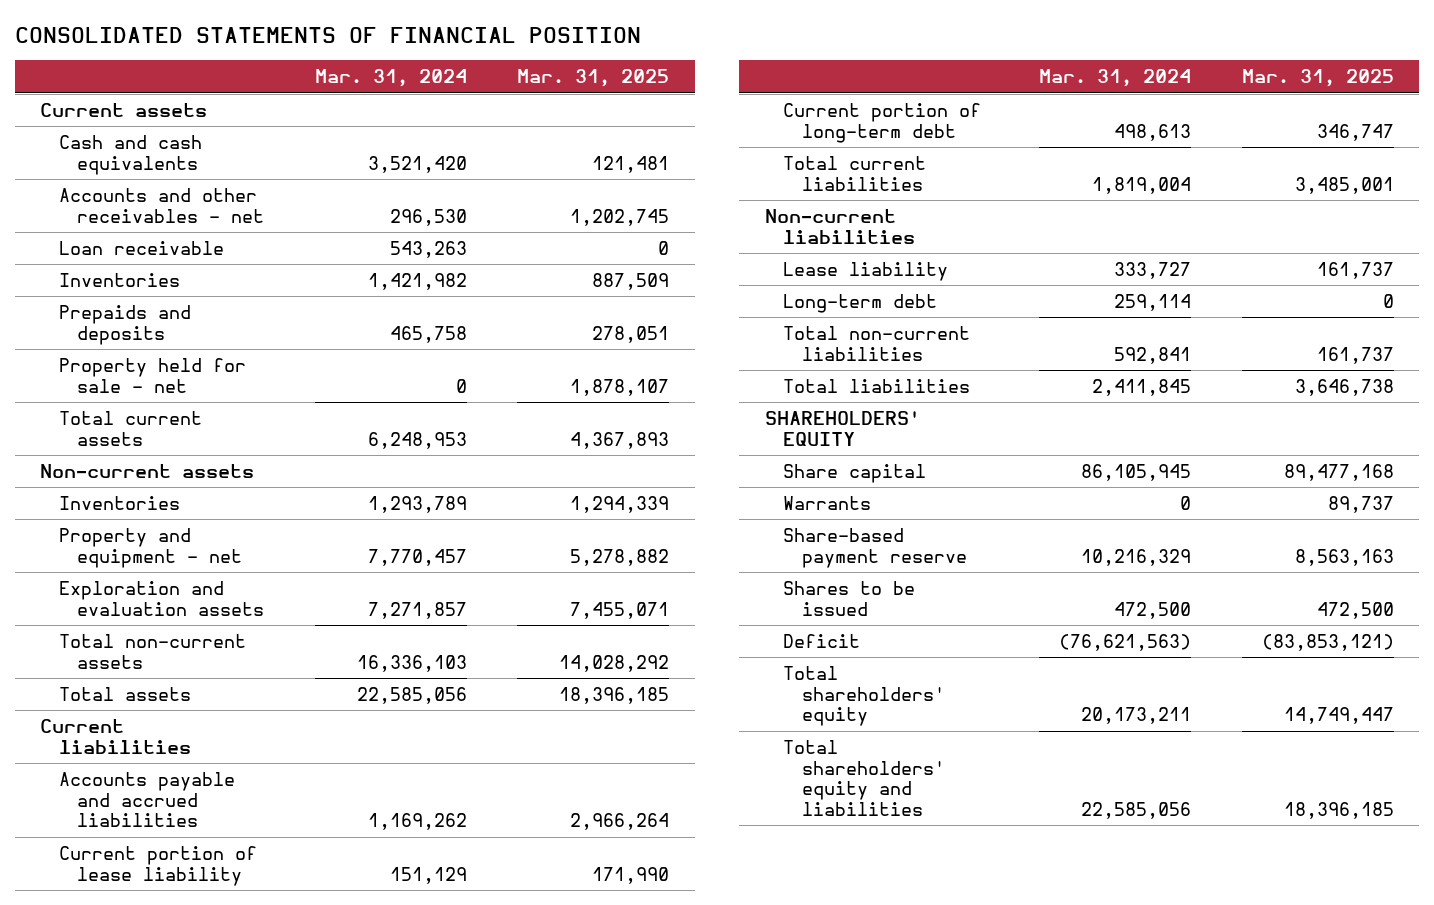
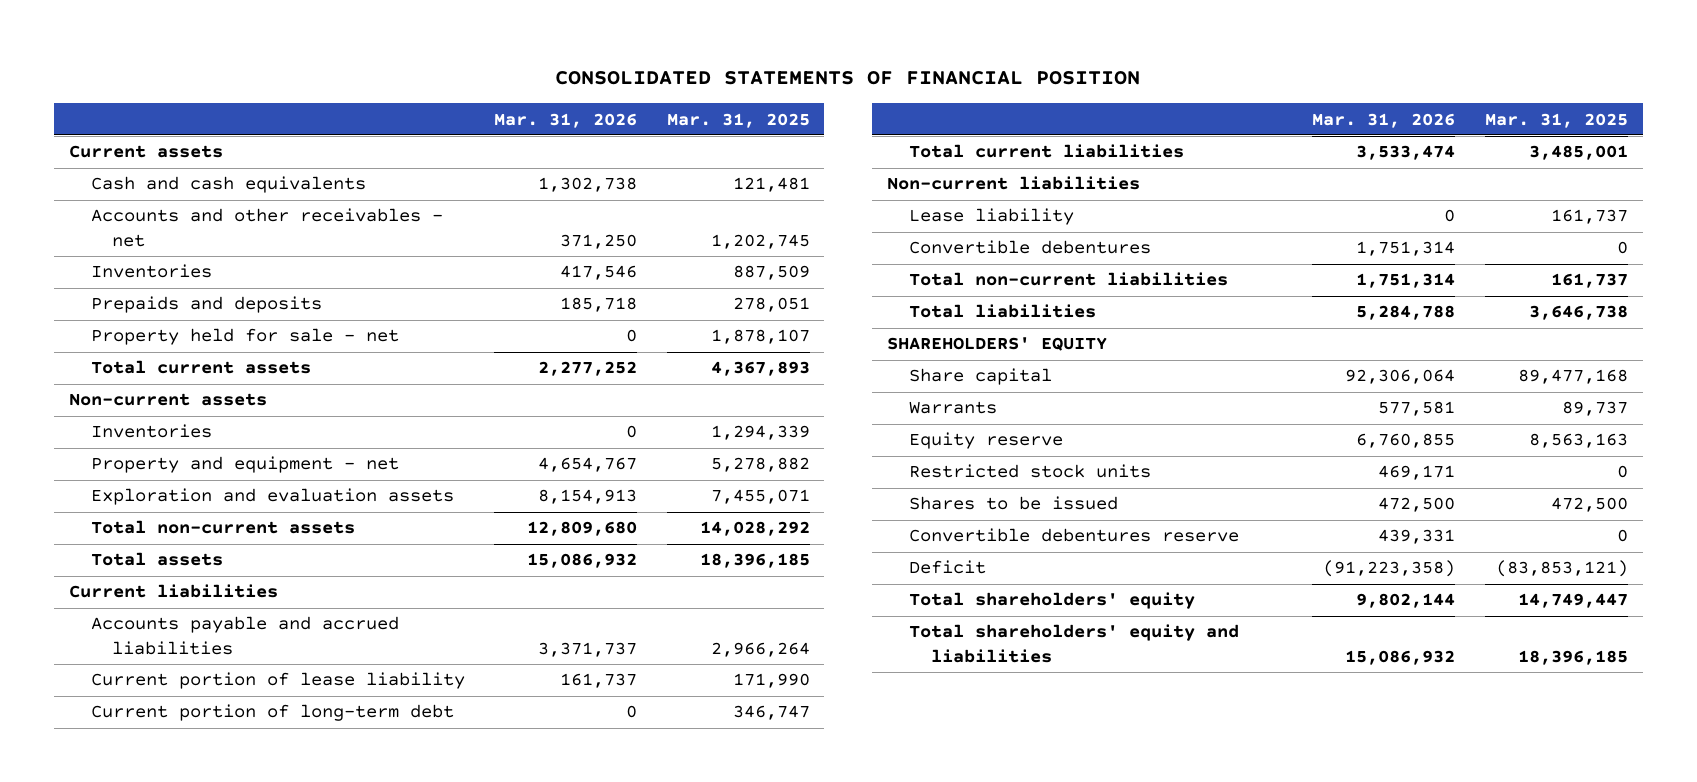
- | Mar. 31, 2024 | Mar. 31, 2025
+ | Mar. 31, 2026 | Mar. 31, 2025
- Loan receivable | 543,263 | 0
- Long-term debt | 259,114 | 0
+ Convertible debentures | 1,751,314 | 0
- Share-based payment reserve | 10,216,329 | 8,563,163
+ Equity reserve | 6,760,855 | 8,563,163
+ Restricted stock units | 469,171 | 0
+ Convertible debentures reserve | 439,331 | 0

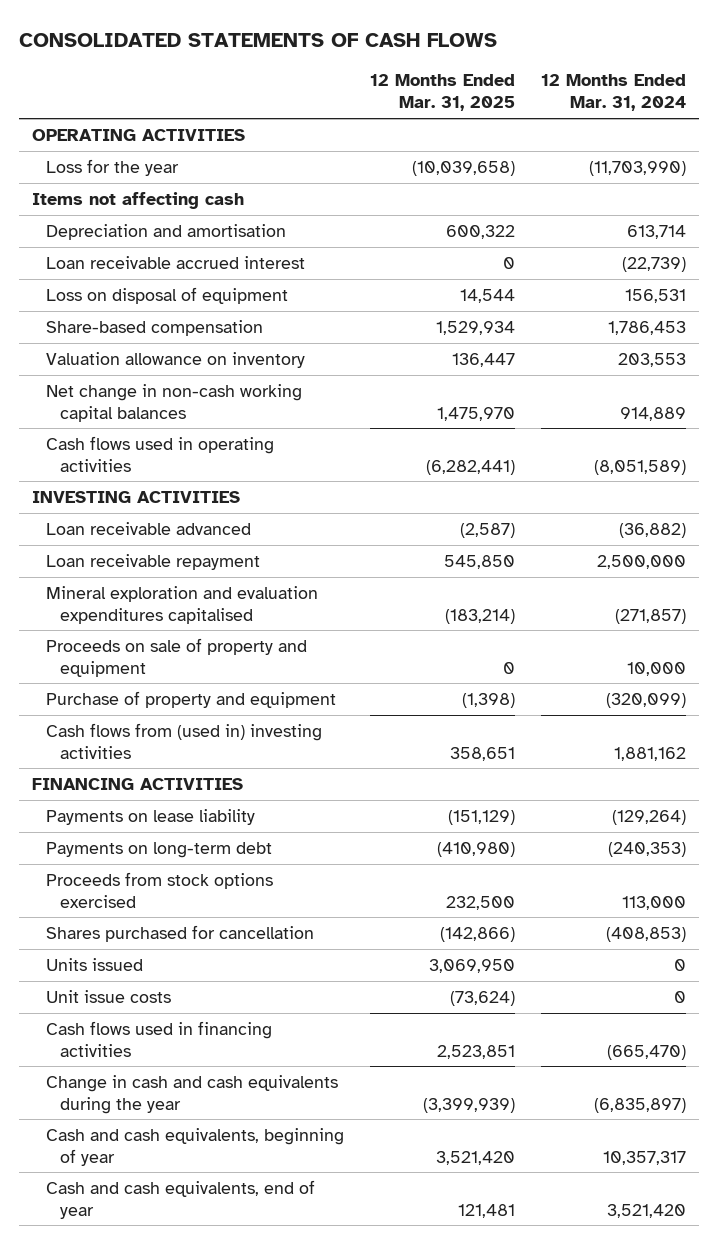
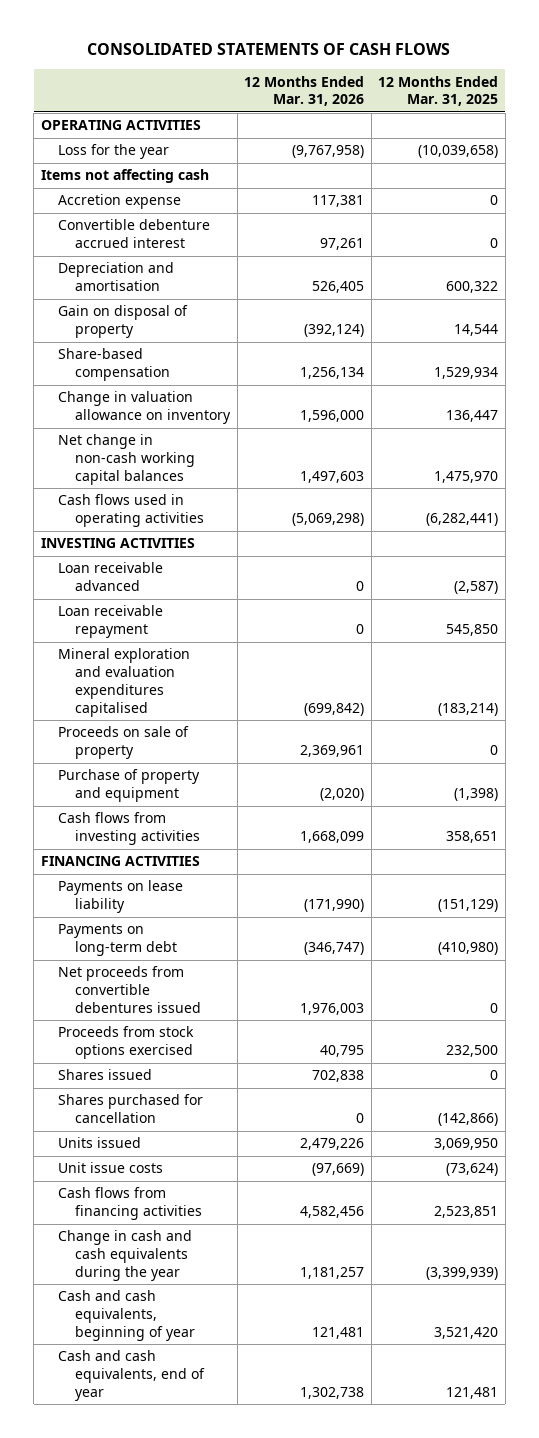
- | 12 Months Ended Mar. 31, 2025 | 12 Months Ended Mar. 31, 2024
+ | 12 Months Ended Mar. 31, 2026 | 12 Months Ended Mar. 31, 2025
+ Accretion expense | 117,381 | 0
+ Convertible debenture accrued interest | 97,261 | 0
- Loan receivable accrued interest | 0 | (22,739)
- Loss on disposal of equipment | 14,544 | 156,531
+ Gain on disposal of property | (392,124) | 14,544
- Valuation allowance on inventory | 136,447 | 203,553
+ Change in valuation allowance on inventory | 1,596,000 | 136,447
- Proceeds on sale of property and equipment | 0 | 10,000
+ Proceeds on sale of property | 2,369,961 | 0
- Cash flows from (used in) investing activities | 358,651 | 1,881,162
+ Cash flows from investing activities | 1,668,099 | 358,651
+ Net proceeds from convertible debentures issued | 1,976,003 | 0
+ Shares issued | 702,838 | 0
- Cash flows used in financing activities | 2,523,851 | (665,470)
+ Cash flows from financing activities | 4,582,456 | 2,523,851

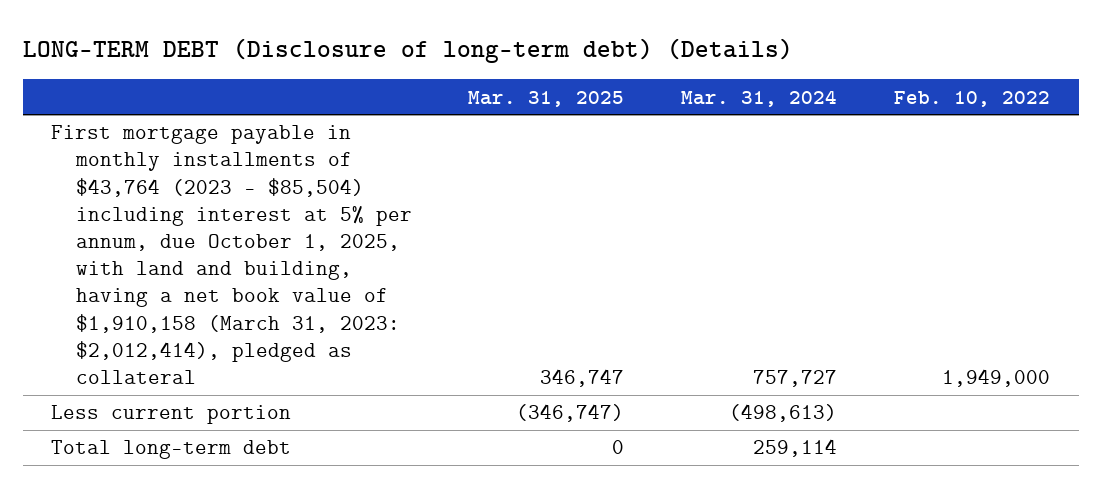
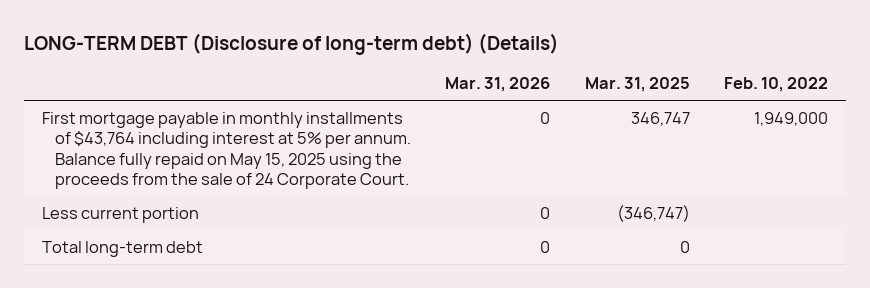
- | Mar. 31, 2025 | Mar. 31, 2024 | Feb. 10, 2022
+ | Mar. 31, 2026 | Mar. 31, 2025 | Feb. 10, 2022
- First mortgage payable in monthly installments of $43,764 (2023 - $85,504) including interest at 5% per annum, due October 1, 2025, with land and building, having a net book value of $1,910,158 (March 31, 2023: $2,012,414), pledged as collateral | 346,747 | 757,727 | 1,949,000
+ First mortgage payable in monthly installments of $43,764 including interest at 5% per annum. Balance fully repaid on May 15, 2025 using the proceeds from the sale of 24 Corporate Court. | 0 | 346,747 | 1,949,000

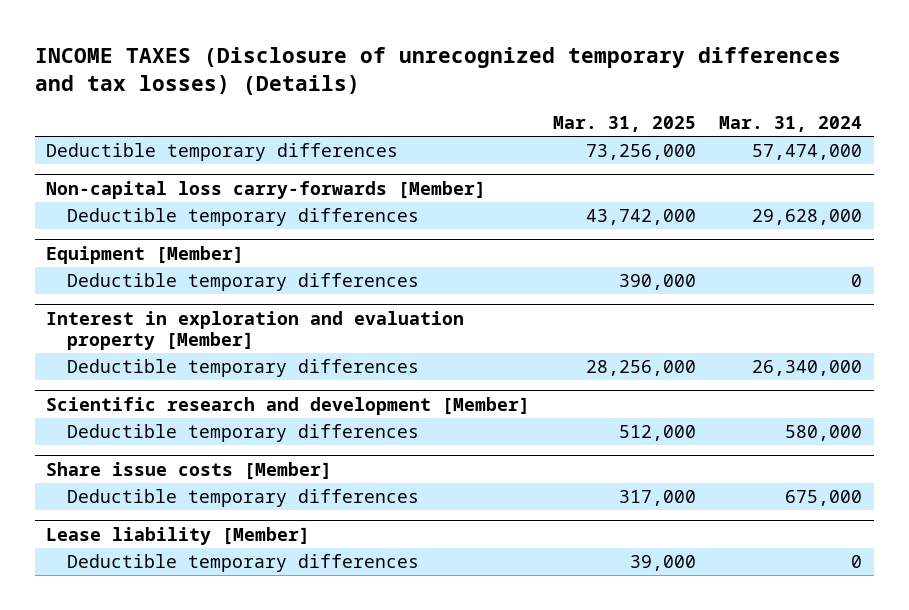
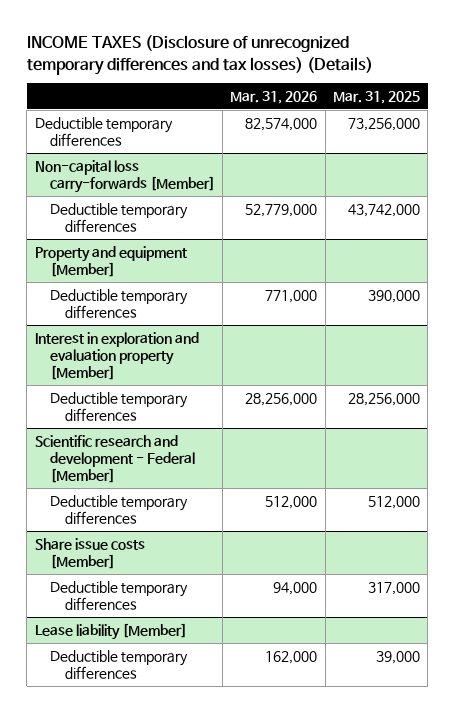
- | Mar. 31, 2025 | Mar. 31, 2024
+ | Mar. 31, 2026 | Mar. 31, 2025
- Equipment [Member]
+ Property and equipment [Member]
- Scientific research and development [Member]
+ Scientific research and development - Federal [Member]

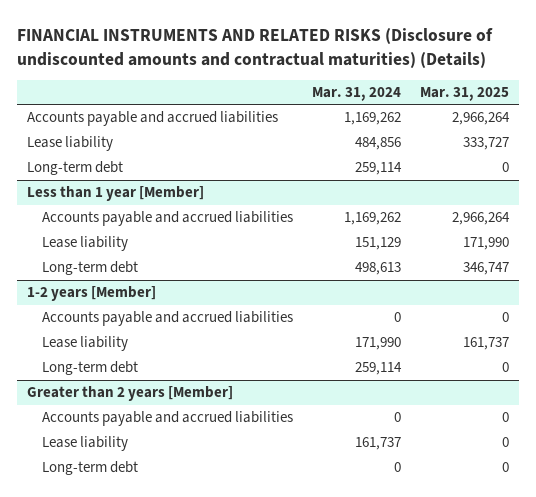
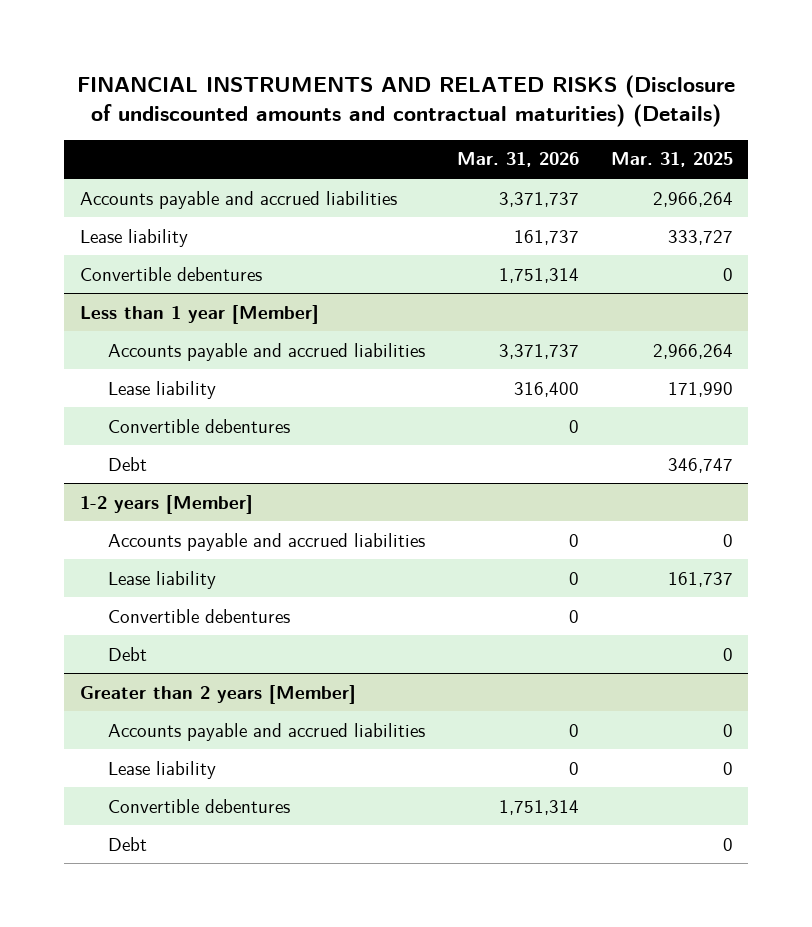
- | Mar. 31, 2024 | Mar. 31, 2025
+ | Mar. 31, 2026 | Mar. 31, 2025
- Long-term debt | 259,114 | 0
+ Convertible debentures | 1,751,314 | 0
@ Less than 1 year [Member]
- Long-term debt | 498,613 | 346,747
+ Convertible debentures | 0 |
+ Debt | | 346,747
@ 1-2 years [Member]
- Long-term debt | 259,114 | 0
+ Convertible debentures | 0 |
+ Debt | | 0
@ Greater than 2 years [Member]
- Long-term debt | 0 | 0
+ Convertible debentures | 1,751,314 |
+ Debt | | 0

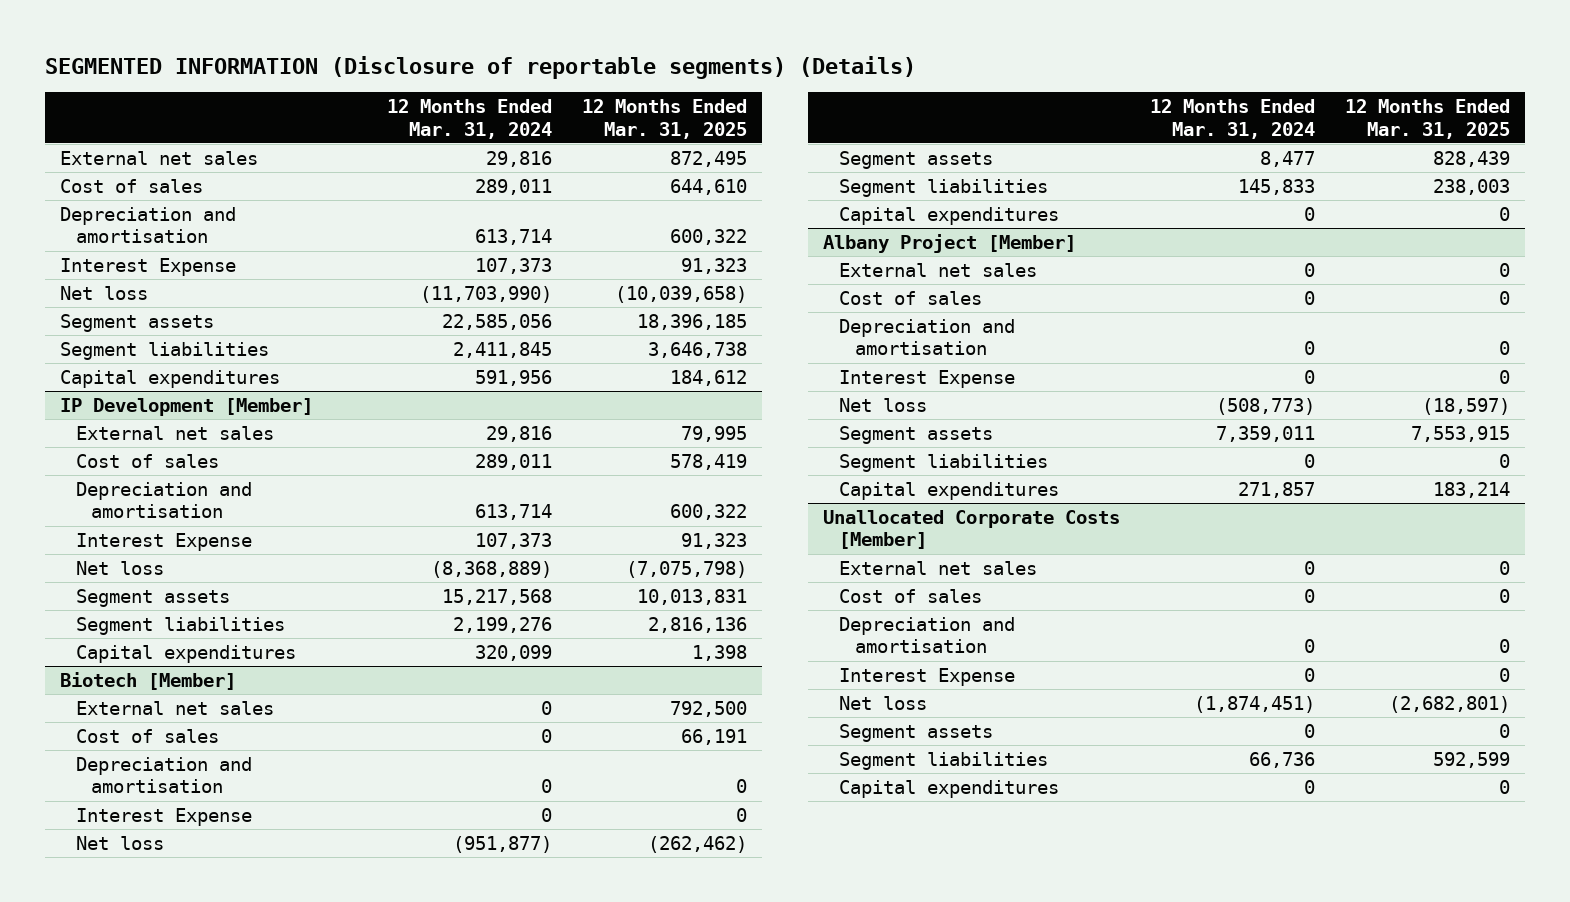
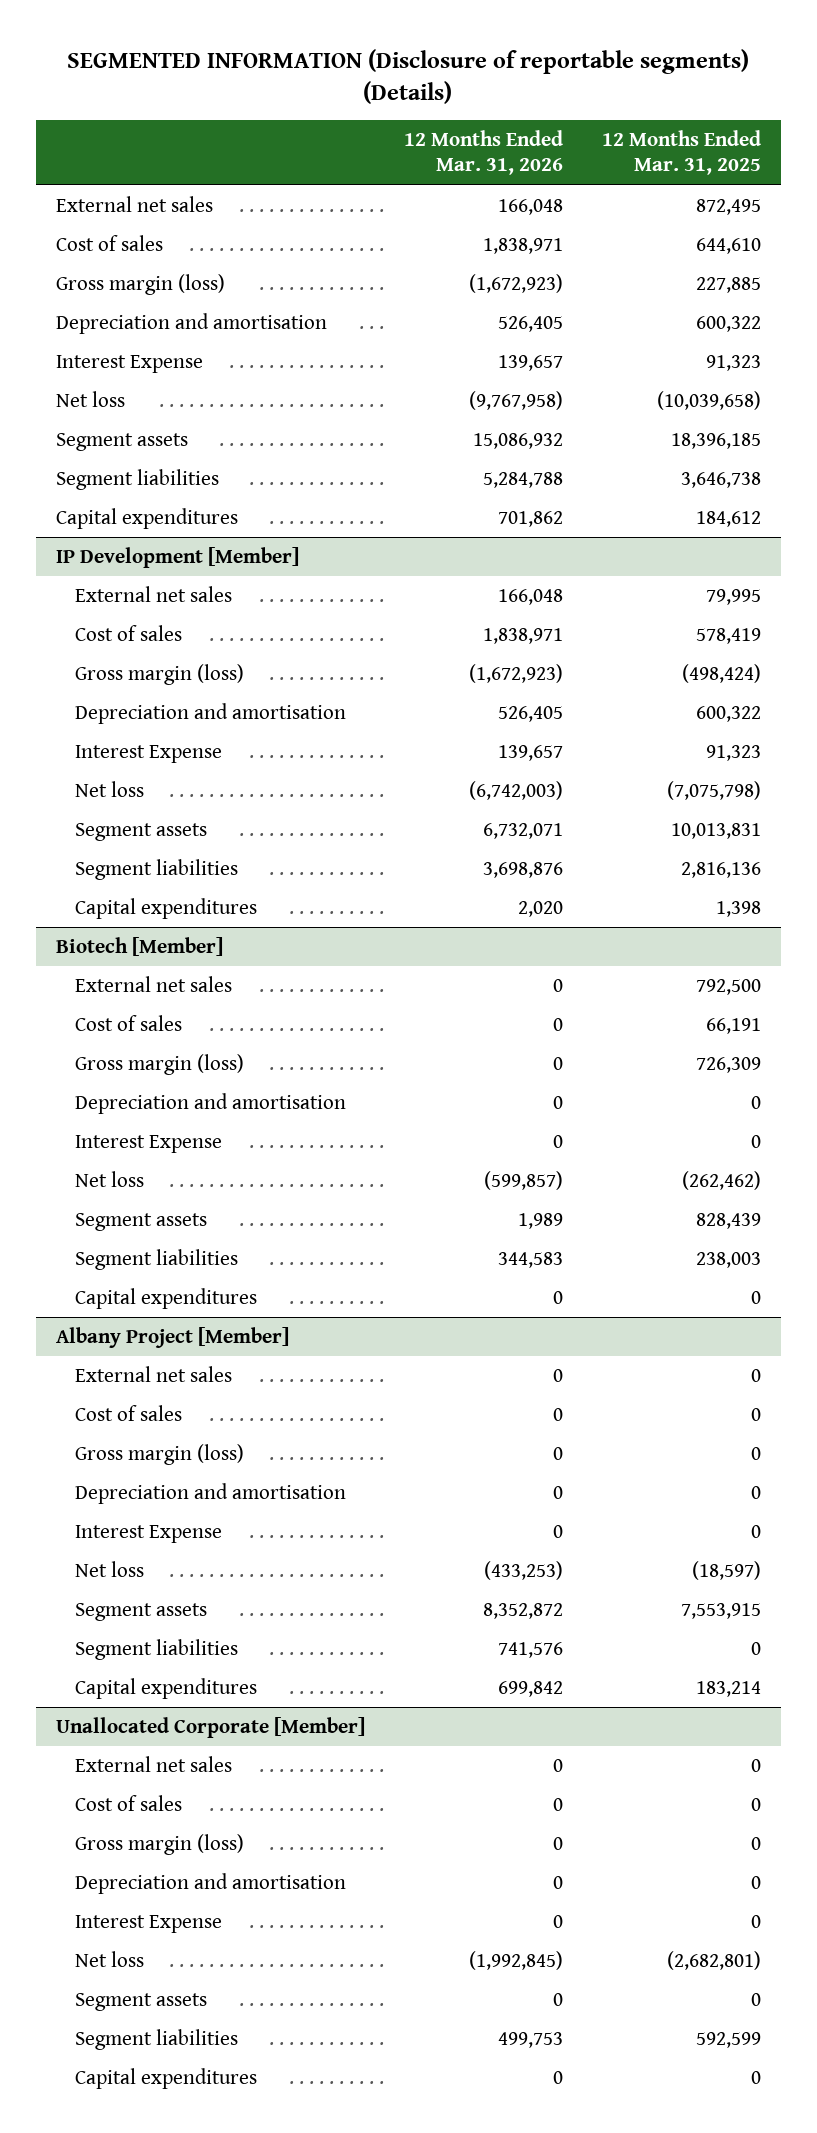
- | 12 Months Ended Mar. 31, 2024 | 12 Months Ended Mar. 31, 2025
+ | 12 Months Ended Mar. 31, 2026 | 12 Months Ended Mar. 31, 2025
+ Gross margin (loss) | (1,672,923) | 227,885
@ IP Development [Member]
+ Gross margin (loss) | (1,672,923) | (498,424)
@ Biotech [Member]
+ Gross margin (loss) | 0 | 726,309
@ Albany Project [Member]
+ Gross margin (loss) | 0 | 0
- Unallocated Corporate Costs [Member]
+ Unallocated Corporate [Member]
+ Gross margin (loss) | 0 | 0

